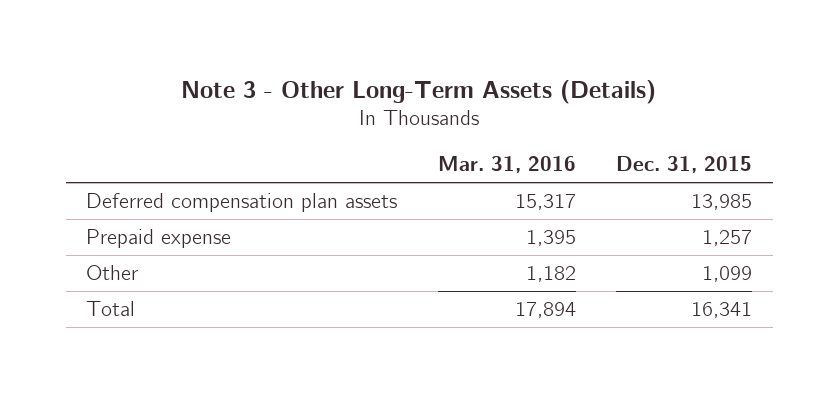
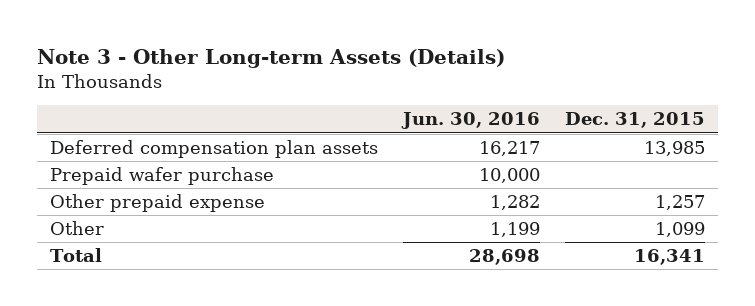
- Note 3 - Other Long-Term Assets (Details)
+ Note 3 - Other Long-term Assets (Details)
- | Mar. 31, 2016 | Dec. 31, 2015
+ | Jun. 30, 2016 | Dec. 31, 2015
- Prepaid expense | 1,395 | 1,257
+ Prepaid wafer purchase | 10,000 |
+ Other prepaid expense | 1,282 | 1,257

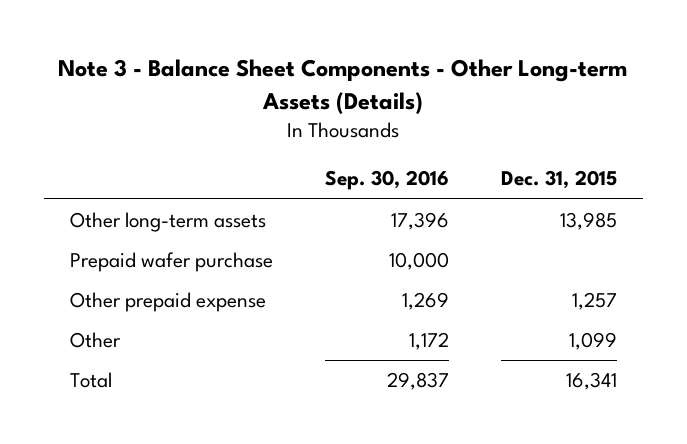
- Note 3 - Other Long-term Assets (Details)
+ Note 3 - Balance Sheet Components - Other Long-term Assets (Details)
- | Jun. 30, 2016 | Dec. 31, 2015
+ | Sep. 30, 2016 | Dec. 31, 2015
- Deferred compensation plan assets | 16,217 | 13,985
+ Other long-term assets | 17,396 | 13,985

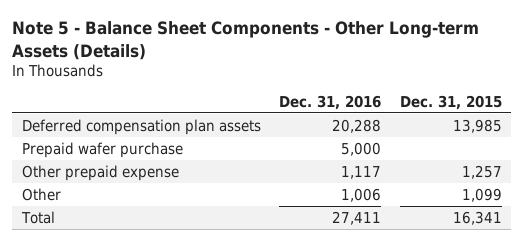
- Note 3 - Balance Sheet Components - Other Long-term Assets (Details)
+ Note 5 - Balance Sheet Components - Other Long-term Assets (Details)
- | Sep. 30, 2016 | Dec. 31, 2015
+ | Dec. 31, 2016 | Dec. 31, 2015
- Other long-term assets | 17,396 | 13,985
+ Deferred compensation plan assets | 20,288 | 13,985

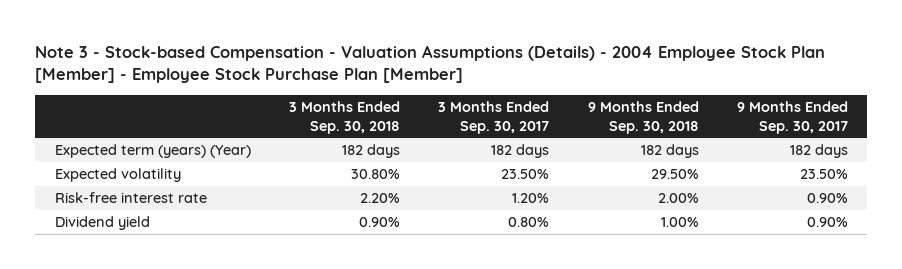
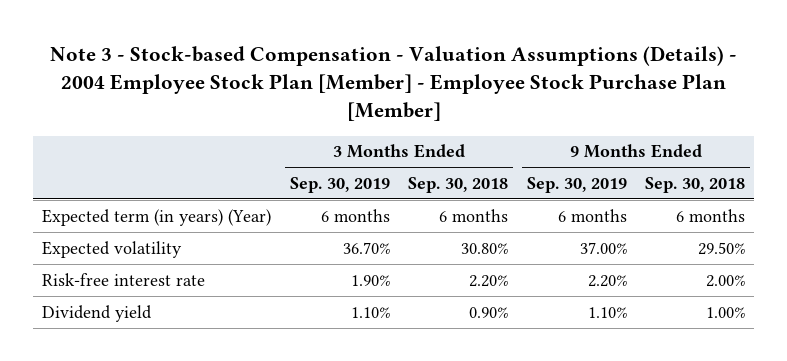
- | 3 Months Ended Sep. 30, 2018 | 3 Months Ended Sep. 30, 2017 | 9 Months Ended Sep. 30, 2018 | 9 Months Ended Sep. 30, 2017
+ | 3 Months Ended Sep. 30, 2019 | 3 Months Ended Sep. 30, 2018 | 9 Months Ended Sep. 30, 2019 | 9 Months Ended Sep. 30, 2018
- Expected term (years) (Year) | 182 days | 182 days | 182 days | 182 days
+ Expected term (in years) (Year) | 6 months | 6 months | 6 months | 6 months

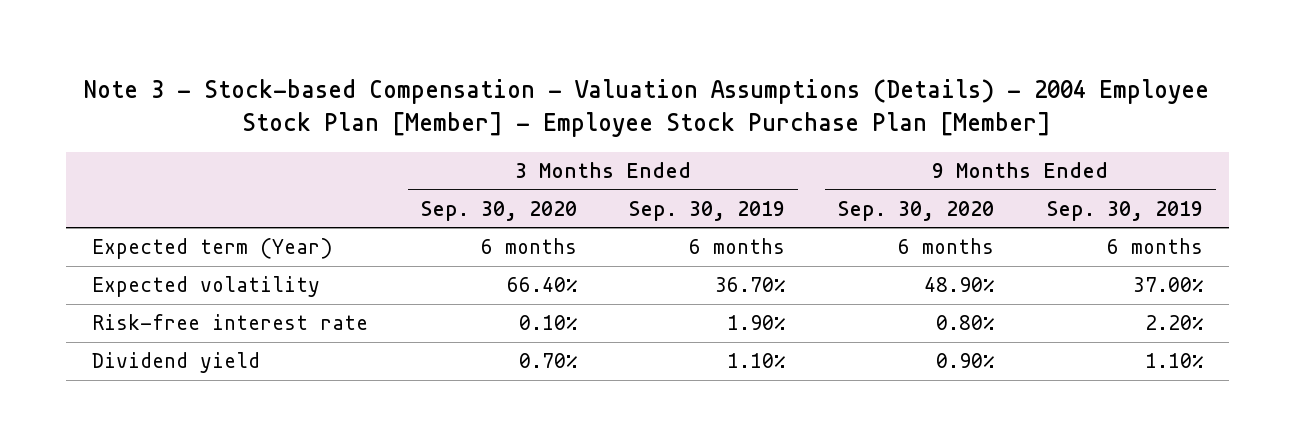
- | 3 Months Ended Sep. 30, 2019 | 3 Months Ended Sep. 30, 2018 | 9 Months Ended Sep. 30, 2019 | 9 Months Ended Sep. 30, 2018
+ | 3 Months Ended Sep. 30, 2020 | 3 Months Ended Sep. 30, 2019 | 9 Months Ended Sep. 30, 2020 | 9 Months Ended Sep. 30, 2019
- Expected term (in years) (Year) | 6 months | 6 months | 6 months | 6 months
+ Expected term (Year) | 6 months | 6 months | 6 months | 6 months

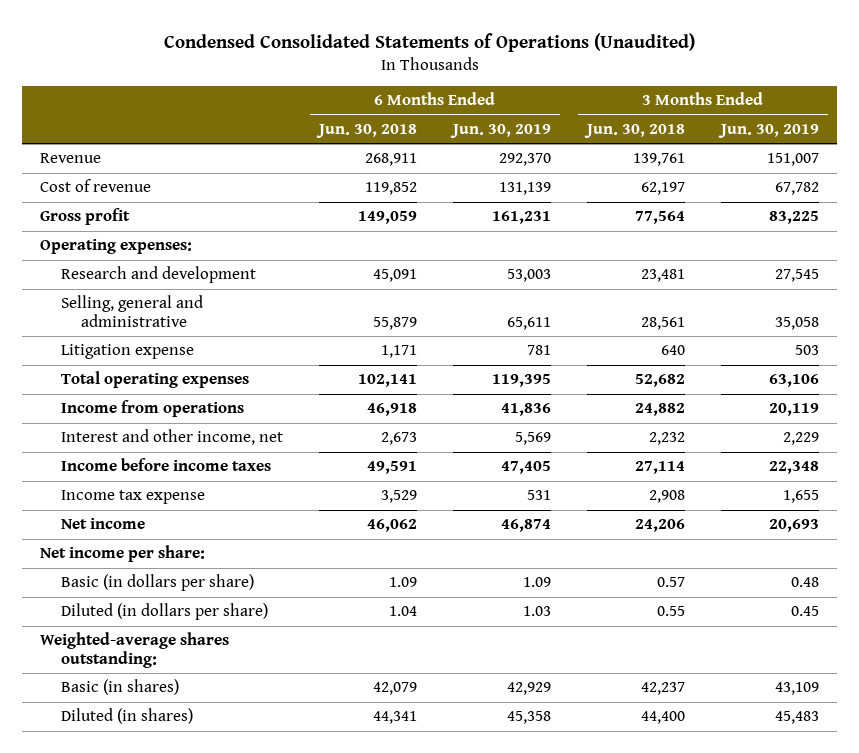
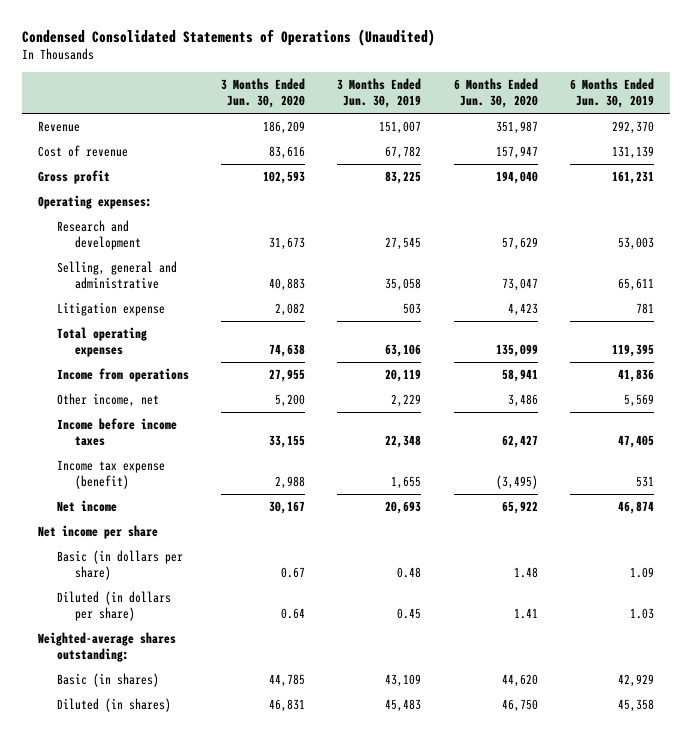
- | 6 Months Ended Jun. 30, 2018 | 6 Months Ended Jun. 30, 2019 | 3 Months Ended Jun. 30, 2018 | 3 Months Ended Jun. 30, 2019
+ | 3 Months Ended Jun. 30, 2020 | 3 Months Ended Jun. 30, 2019 | 6 Months Ended Jun. 30, 2020 | 6 Months Ended Jun. 30, 2019
- Interest and other income, net | 2,673 | 5,569 | 2,232 | 2,229
+ Other income, net | 5,200 | 2,229 | 3,486 | 5,569
- Income tax expense | 3,529 | 531 | 2,908 | 1,655
+ Income tax expense (benefit) | 2,988 | 1,655 | (3,495) | 531
- Net income per share:
+ Net income per share

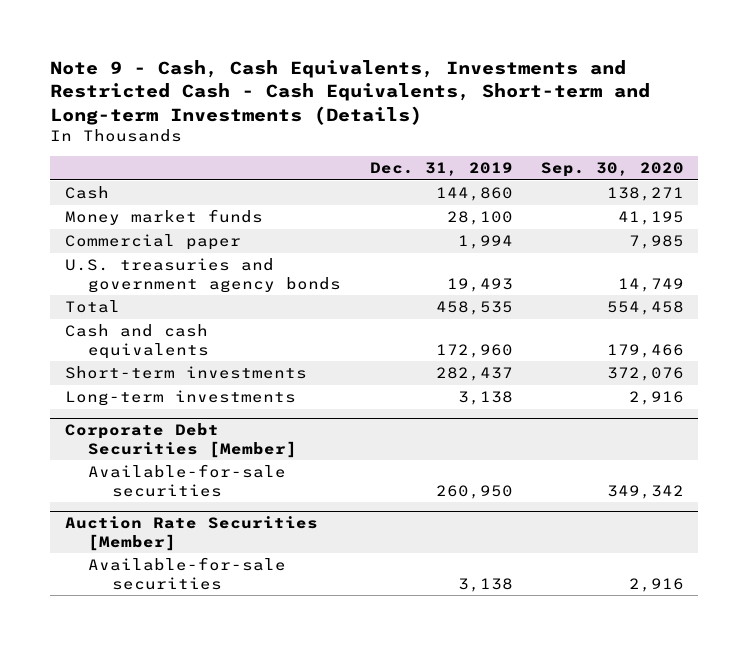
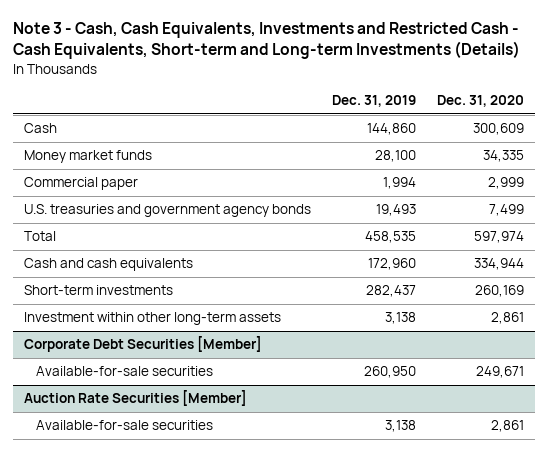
- Note 9 - Cash, Cash Equivalents, Investments and Restricted Cash - Cash Equivalents, Short-term and Long-term Investments (Details)
+ Note 3 - Cash, Cash Equivalents, Investments and Restricted Cash - Cash Equivalents, Short-term and Long-term Investments (Details)
- | Dec. 31, 2019 | Sep. 30, 2020
+ | Dec. 31, 2019 | Dec. 31, 2020
- Long-term investments | 3,138 | 2,916
+ Investment within other long-term assets | 3,138 | 2,861

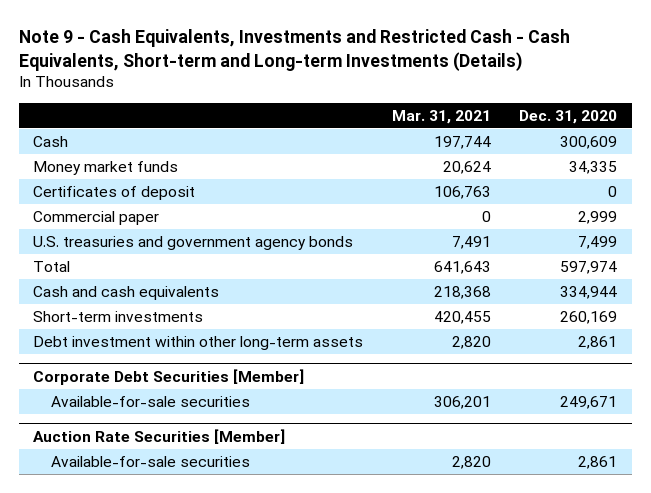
- Note 3 - Cash, Cash Equivalents, Investments and Restricted Cash - Cash Equivalents, Short-term and Long-term Investments (Details)
+ Note 9 - Cash Equivalents, Investments and Restricted Cash - Cash Equivalents, Short-term and Long-term Investments (Details)
- | Dec. 31, 2019 | Dec. 31, 2020
+ | Mar. 31, 2021 | Dec. 31, 2020
+ Certificates of deposit | 106,763 | 0
- Investment within other long-term assets | 3,138 | 2,861
+ Debt investment within other long-term assets | 2,820 | 2,861

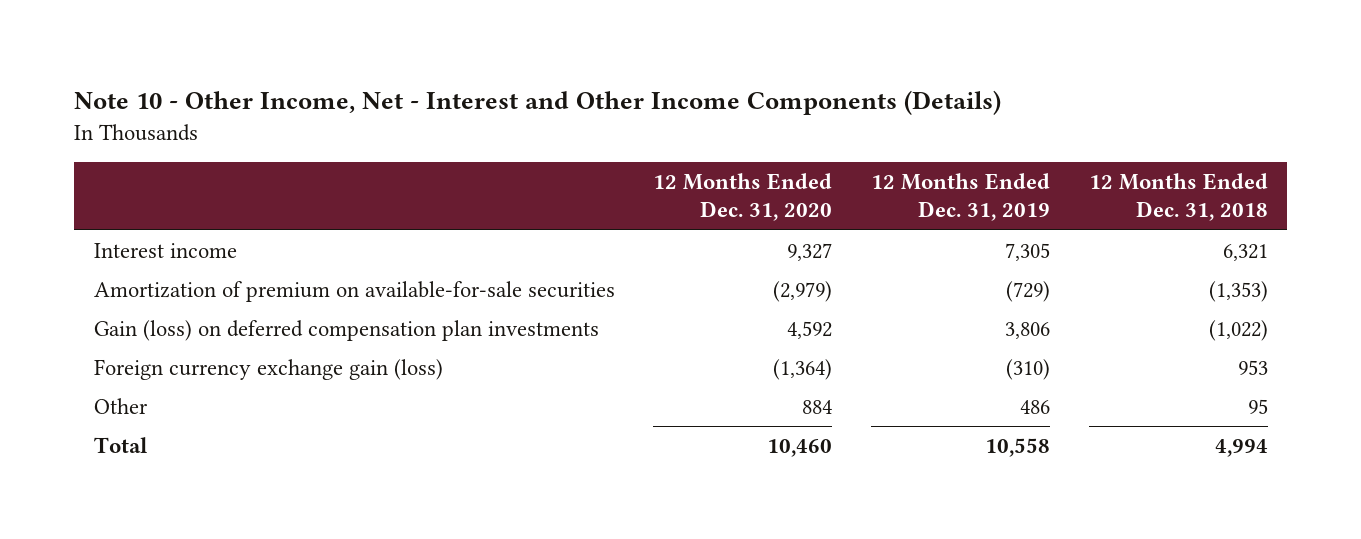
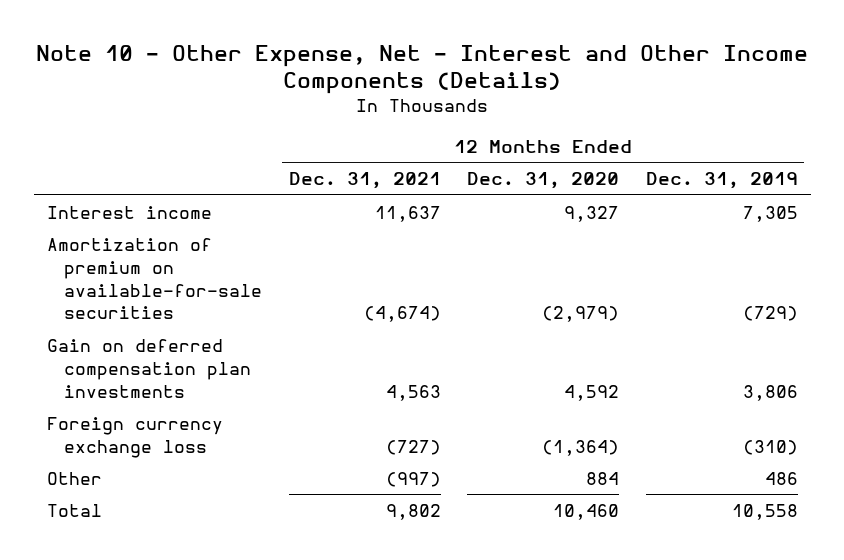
- Note 10 - Other Income, Net - Interest and Other Income Components (Details)
+ Note 10 - Other Expense, Net - Interest and Other Income Components (Details)
- | 12 Months Ended Dec. 31, 2020 | 12 Months Ended Dec. 31, 2019 | 12 Months Ended Dec. 31, 2018
+ | 12 Months Ended Dec. 31, 2021 | 12 Months Ended Dec. 31, 2020 | 12 Months Ended Dec. 31, 2019
- Gain (loss) on deferred compensation plan investments | 4,592 | 3,806 | (1,022)
- Foreign currency exchange gain (loss) | (1,364) | (310) | 953
+ Gain on deferred compensation plan investments | 4,563 | 4,592 | 3,806
+ Foreign currency exchange loss | (727) | (1,364) | (310)

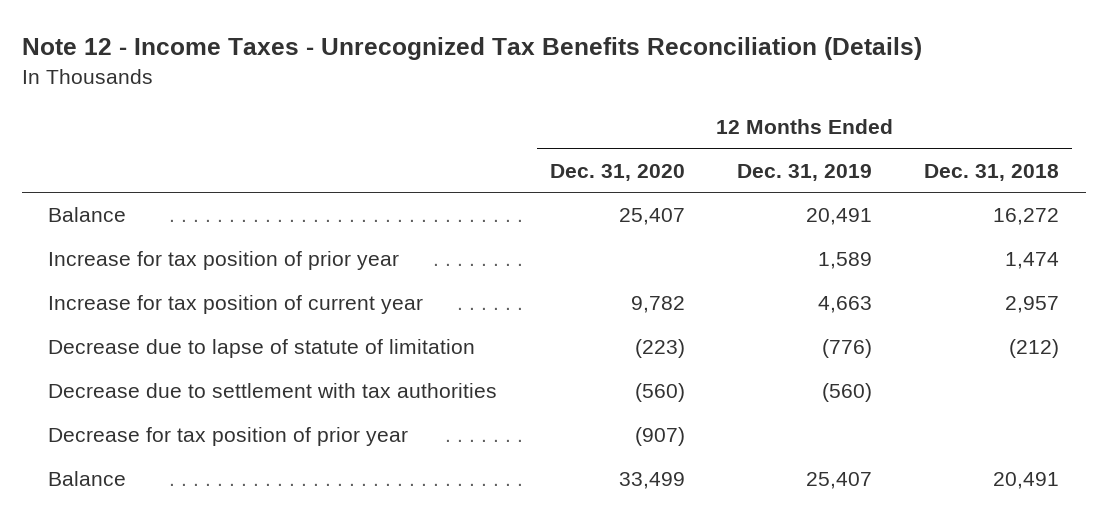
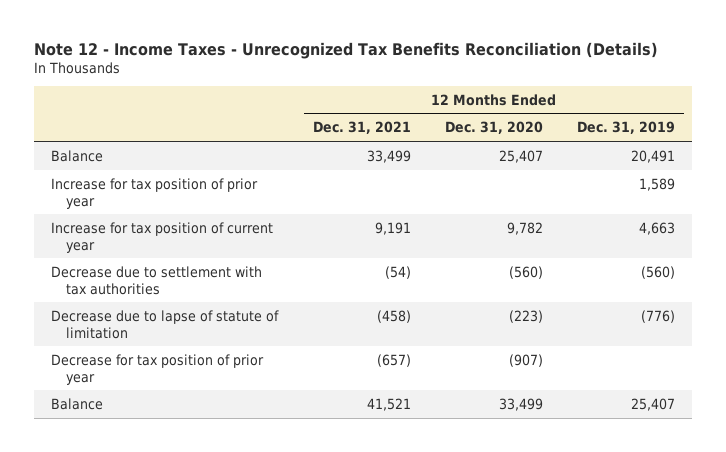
- | 12 Months Ended Dec. 31, 2020 | 12 Months Ended Dec. 31, 2019 | 12 Months Ended Dec. 31, 2018
+ | 12 Months Ended Dec. 31, 2021 | 12 Months Ended Dec. 31, 2020 | 12 Months Ended Dec. 31, 2019
moved down: Decrease due to lapse of statute of limitation | (458) | (223) | (776)

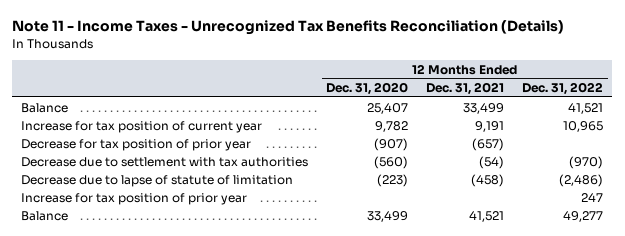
- Note 12 - Income Taxes - Unrecognized Tax Benefits Reconciliation (Details)
+ Note 11 - Income Taxes - Unrecognized Tax Benefits Reconciliation (Details)
- | 12 Months Ended Dec. 31, 2021 | 12 Months Ended Dec. 31, 2020 | 12 Months Ended Dec. 31, 2019
+ | 12 Months Ended Dec. 31, 2020 | 12 Months Ended Dec. 31, 2021 | 12 Months Ended Dec. 31, 2022
moved up: Decrease for tax position of prior year | (907) | (657) |
moved down: Increase for tax position of prior year | | | 247

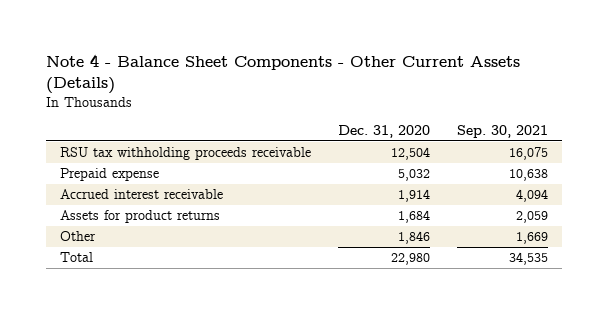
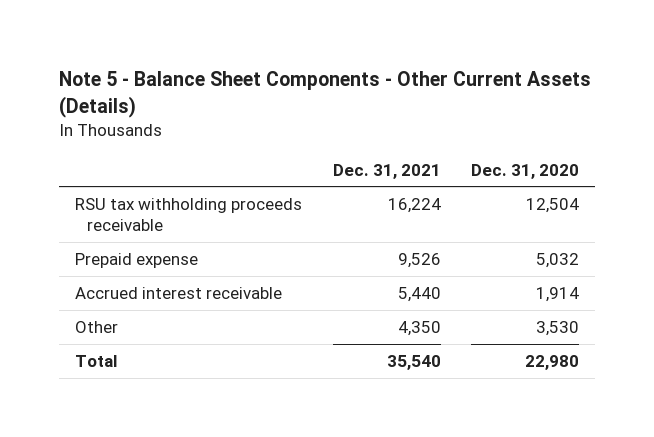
- Note 4 - Balance Sheet Components - Other Current Assets (Details)
+ Note 5 - Balance Sheet Components - Other Current Assets (Details)
- | Dec. 31, 2020 | Sep. 30, 2021
+ | Dec. 31, 2021 | Dec. 31, 2020
- Assets for product returns | 1,684 | 2,059
- Other | 1,846 | 1,669
+ Other | 4,350 | 3,530

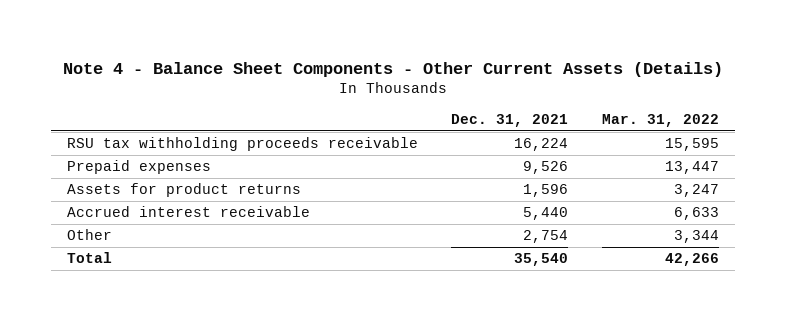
- Note 5 - Balance Sheet Components - Other Current Assets (Details)
+ Note 4 - Balance Sheet Components - Other Current Assets (Details)
- | Dec. 31, 2021 | Dec. 31, 2020
+ | Dec. 31, 2021 | Mar. 31, 2022
- Prepaid expense | 9,526 | 5,032
+ Prepaid expenses | 9,526 | 13,447
+ Assets for product returns | 1,596 | 3,247
- Other | 4,350 | 3,530
+ Other | 2,754 | 3,344

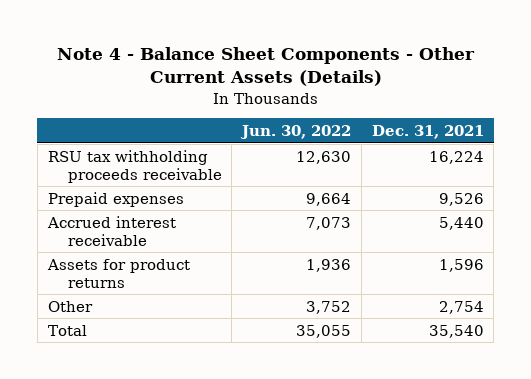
- | Dec. 31, 2021 | Mar. 31, 2022
+ | Jun. 30, 2022 | Dec. 31, 2021
moved down: Assets for product returns | 1,936 | 1,596

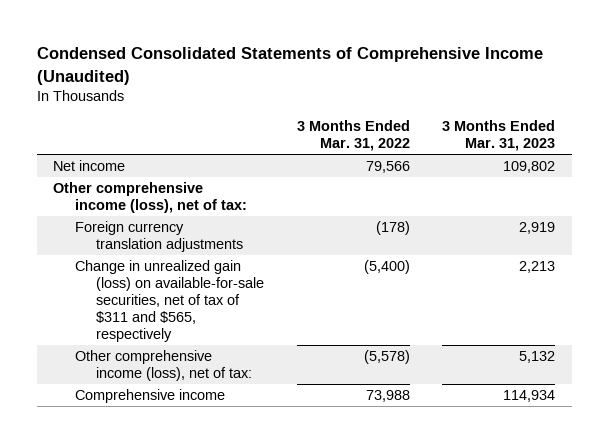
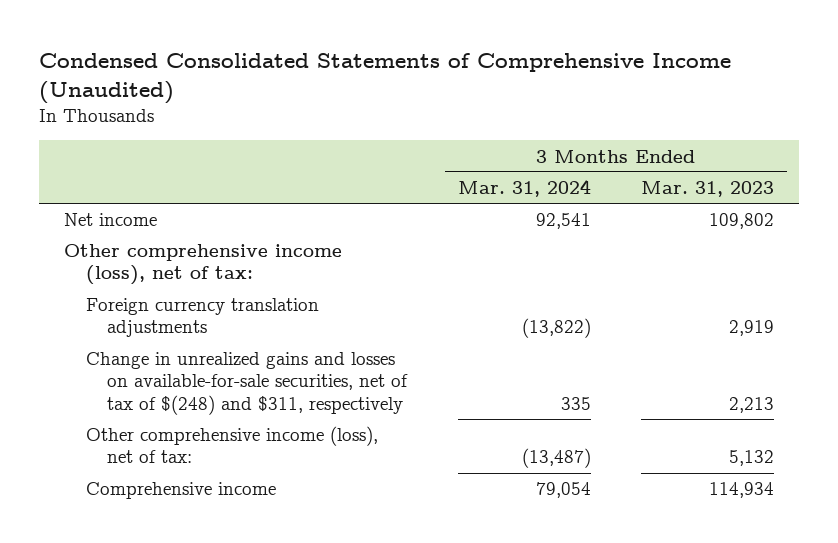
- | 3 Months Ended Mar. 31, 2022 | 3 Months Ended Mar. 31, 2023
+ | 3 Months Ended Mar. 31, 2024 | 3 Months Ended Mar. 31, 2023
- Change in unrealized gain (loss) on available-for-sale securities, net of tax of $311 and $565, respectively | (5,400) | 2,213
+ Change in unrealized gains and losses on available-for-sale securities, net of tax of $(248) and $311, respectively | 335 | 2,213

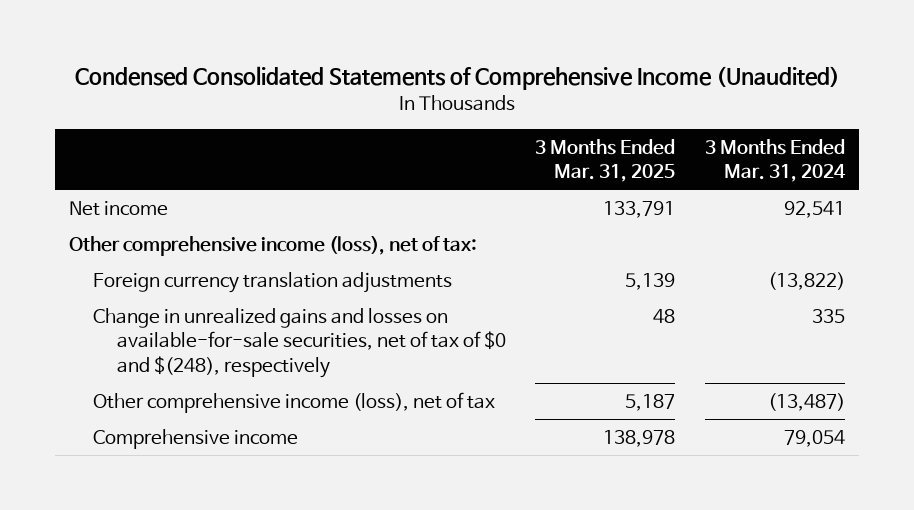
- | 3 Months Ended Mar. 31, 2024 | 3 Months Ended Mar. 31, 2023
+ | 3 Months Ended Mar. 31, 2025 | 3 Months Ended Mar. 31, 2024
- Change in unrealized gains and losses on available-for-sale securities, net of tax of $(248) and $311, respectively | 335 | 2,213
- Other comprehensive income (loss), net of tax: | (13,487) | 5,132
+ Change in unrealized gains and losses on available-for-sale securities, net of tax of $0 and $(248), respectively | 48 | 335
+ Other comprehensive income (loss), net of tax | 5,187 | (13,487)

